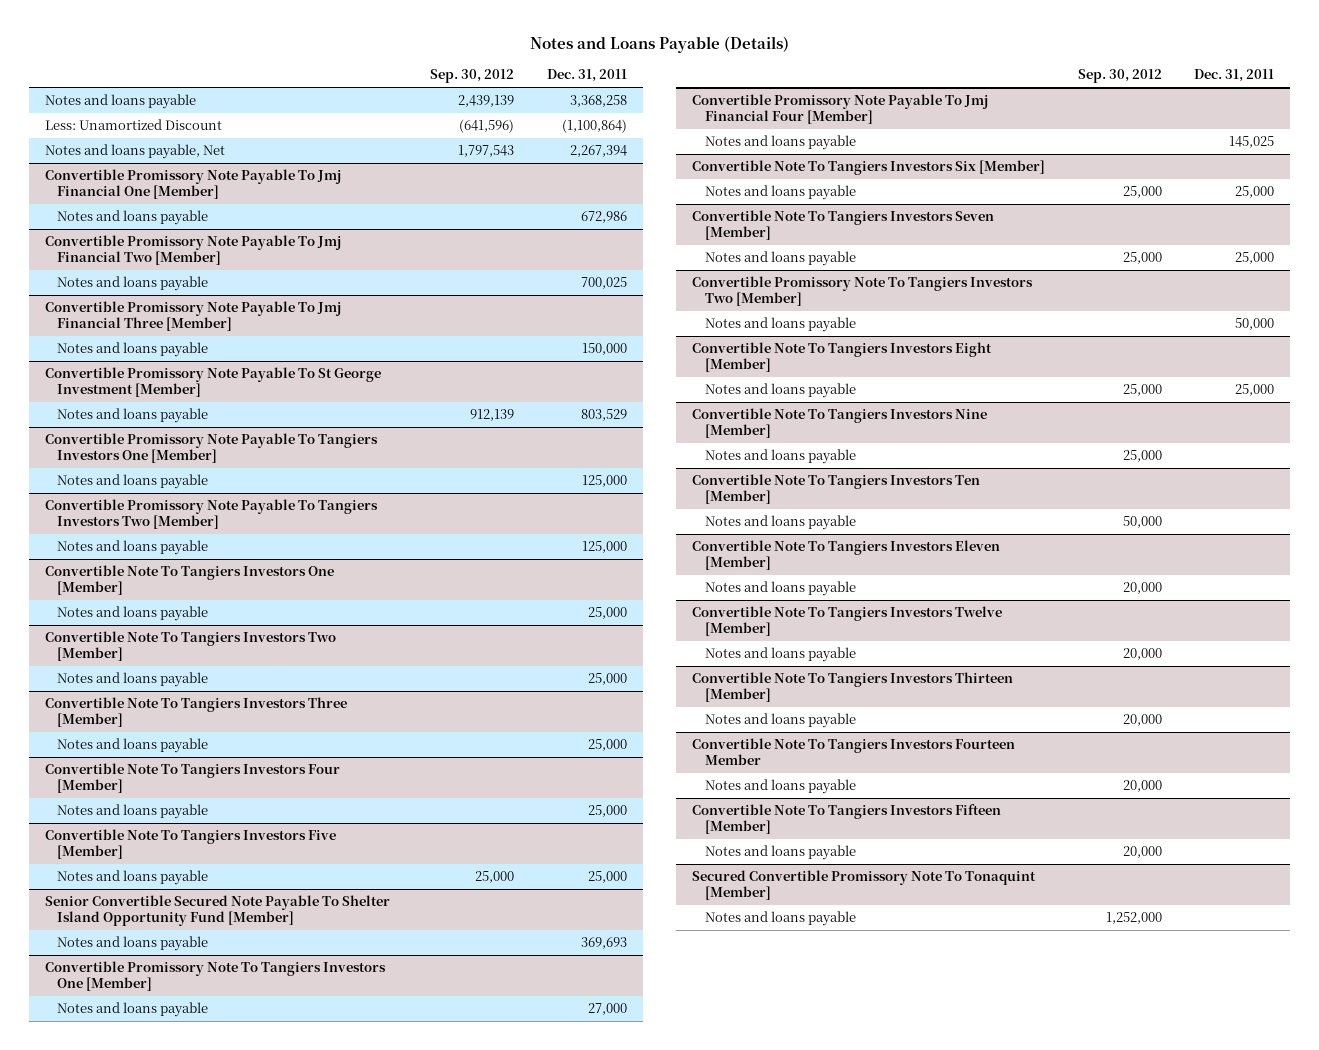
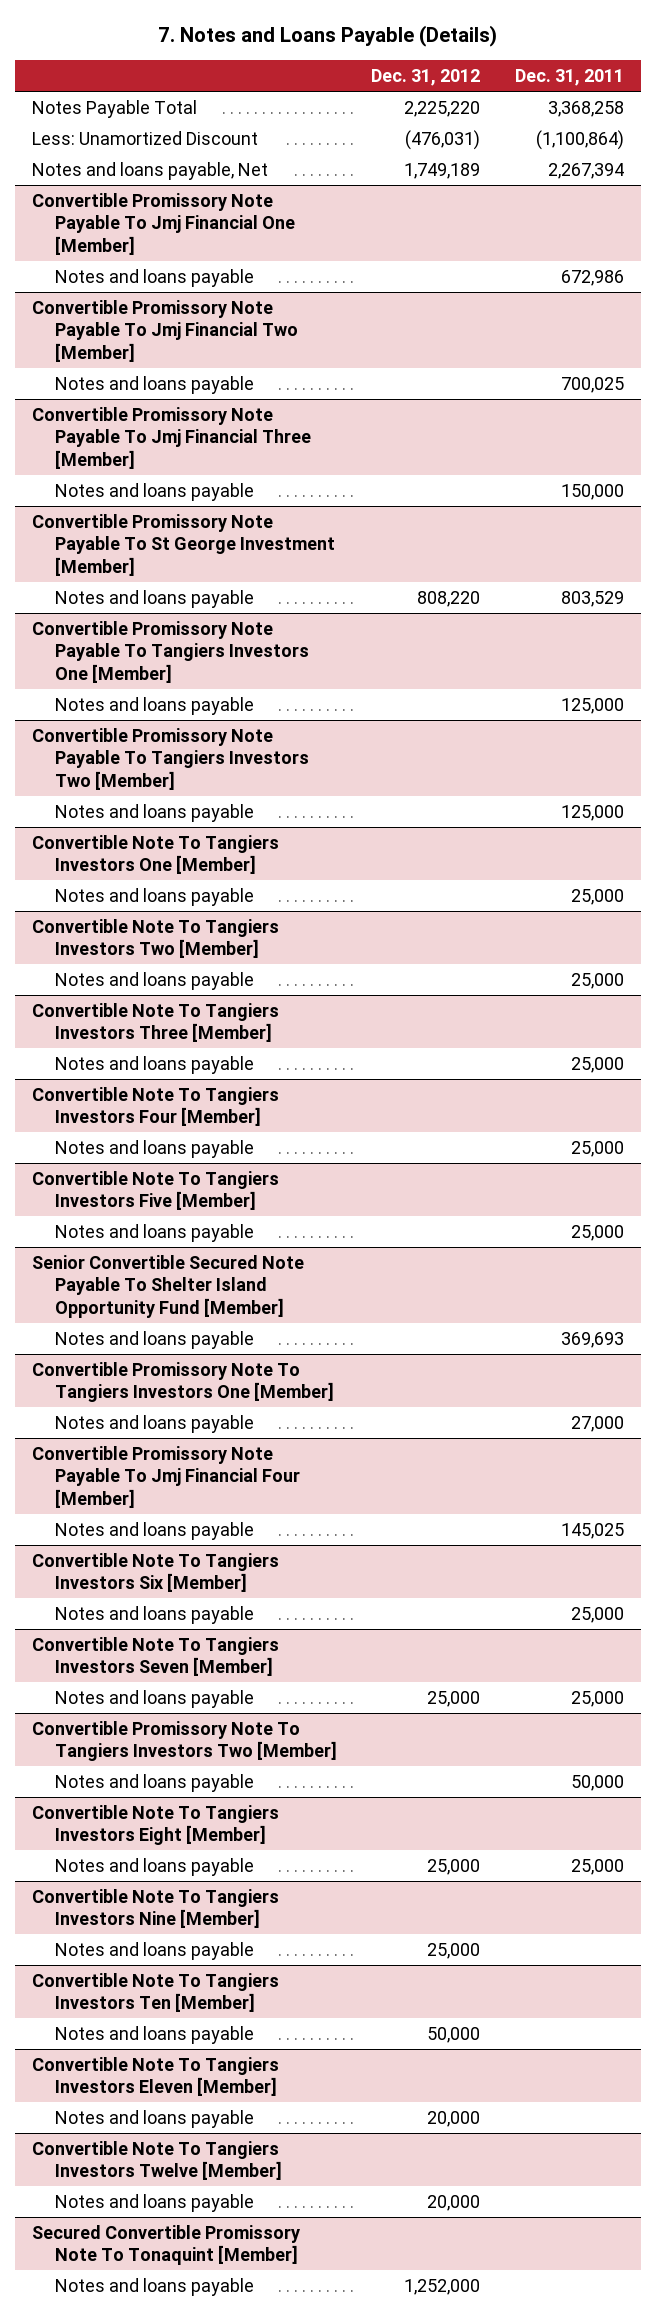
- Notes and Loans Payable (Details)
+ 7. Notes and Loans Payable (Details)
- | Sep. 30, 2012 | Dec. 31, 2011
+ | Dec. 31, 2012 | Dec. 31, 2011
- Notes and loans payable | 2,439,139 | 3,368,258
+ Notes Payable Total | 2,225,220 | 3,368,258
- Convertible Note To Tangiers Investors Thirteen [Member]
- Notes and loans payable | 20,000 |
- Convertible Note To Tangiers Investors Fourteen Member
- Notes and loans payable | 20,000 |
- Convertible Note To Tangiers Investors Fifteen [Member]
- Notes and loans payable | 20,000 |

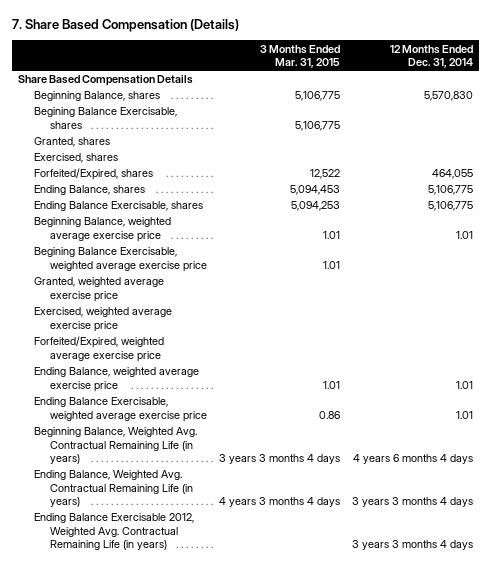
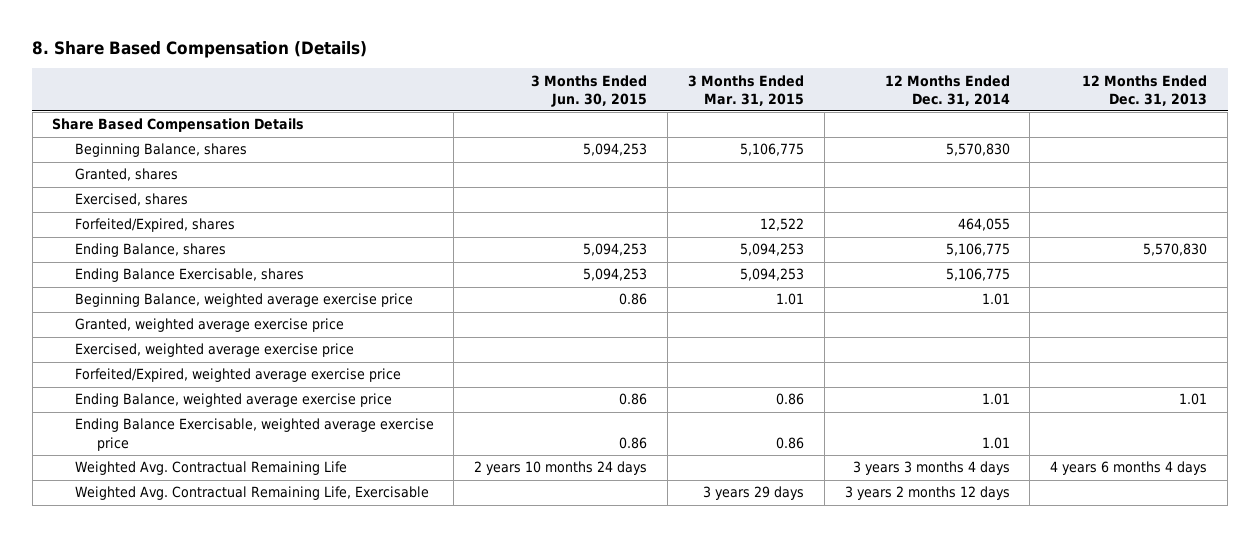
- 7. Share Based Compensation (Details)
+ 8. Share Based Compensation (Details)
- | 3 Months Ended Mar. 31, 2015 | 12 Months Ended Dec. 31, 2014
+ | 3 Months Ended Jun. 30, 2015 | 3 Months Ended Mar. 31, 2015 | 12 Months Ended Dec. 31, 2014 | 12 Months Ended Dec. 31, 2013
- Begining Balance Exercisable, shares | 5,106,775 |
- Ending Balance, shares | 5,094,453 | 5,106,775
+ Ending Balance, shares | 5,094,253 | 5,094,253 | 5,106,775 | 5,570,830
- Begining Balance Exercisable, weighted average exercise price | 1.01 |
- Ending Balance, weighted average exercise price | 1.01 | 1.01
+ Ending Balance, weighted average exercise price | 0.86 | 0.86 | 1.01 | 1.01
- Beginning Balance, Weighted Avg. Contractual Remaining Life (in years) | 3 years 3 months 4 days | 4 years 6 months 4 days
- Ending Balance, Weighted Avg. Contractual Remaining Life (in years) | 4 years 3 months 4 days | 3 years 3 months 4 days
- Ending Balance Exercisable 2012, Weighted Avg. Contractual Remaining Life (in years) | | 3 years 3 months 4 days
+ Weighted Avg. Contractual Remaining Life | 2 years 10 months 24 days | | 3 years 3 months 4 days | 4 years 6 months 4 days
+ Weighted Avg. Contractual Remaining Life, Exercisable | | 3 years 29 days | 3 years 2 months 12 days |

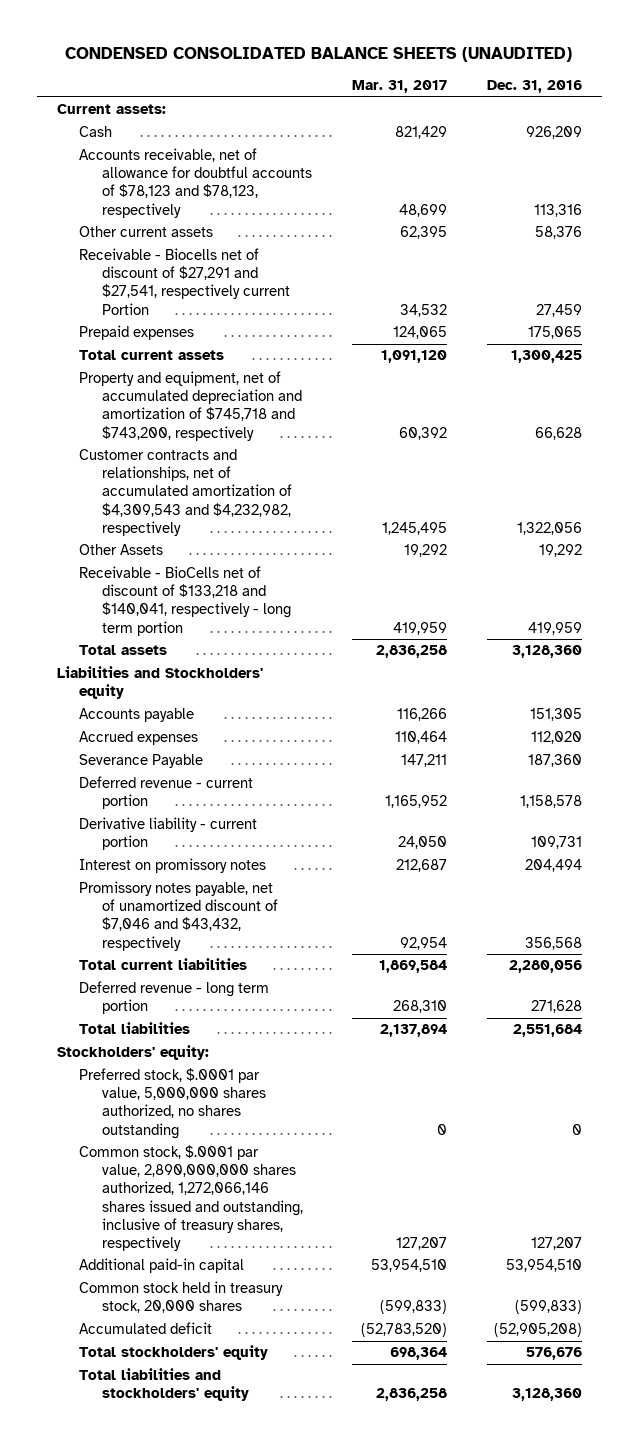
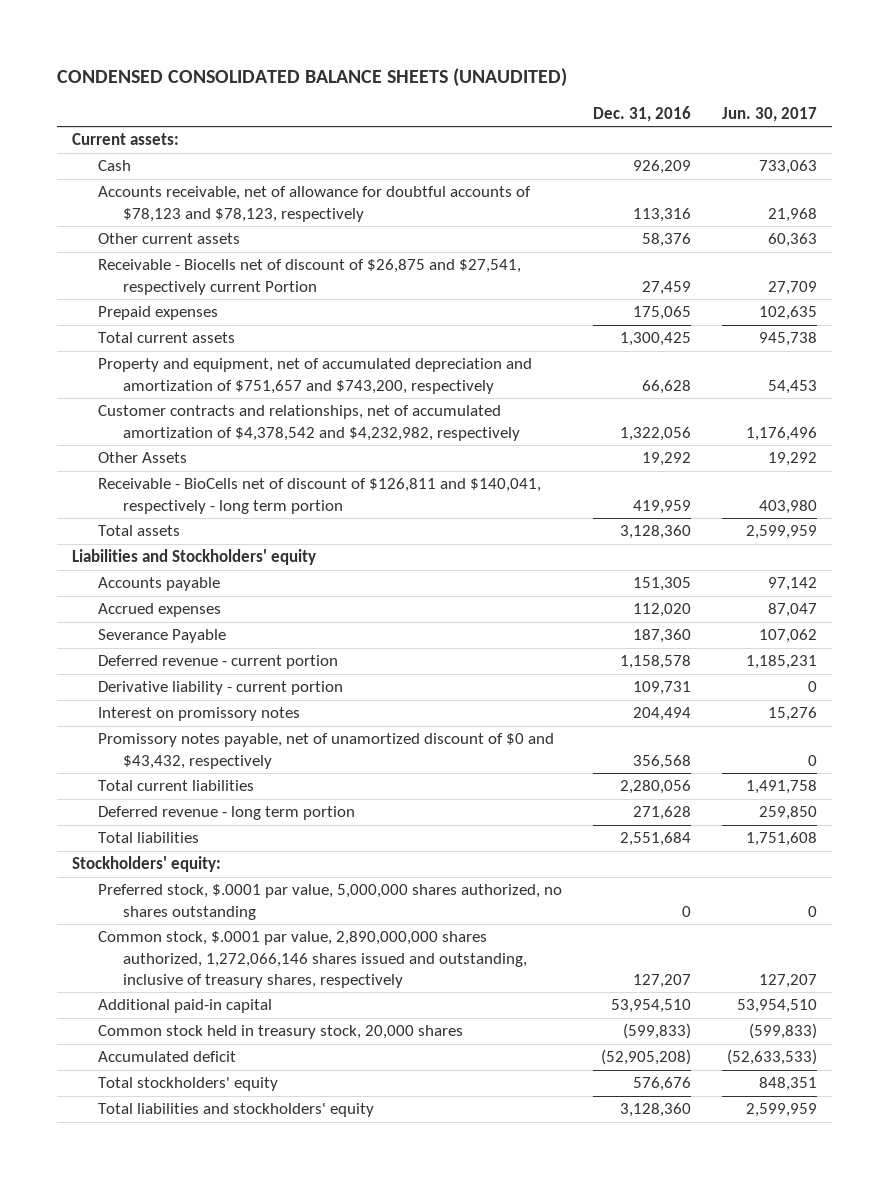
- | Mar. 31, 2017 | Dec. 31, 2016
+ | Dec. 31, 2016 | Jun. 30, 2017
- Receivable - Biocells net of discount of $27,291 and $27,541, respectively current Portion | 34,532 | 27,459
+ Receivable - Biocells net of discount of $26,875 and $27,541, respectively current Portion | 27,459 | 27,709
- Property and equipment, net of accumulated depreciation and amortization of $745,718 and $743,200, respectively | 60,392 | 66,628
- Customer contracts and relationships, net of accumulated amortization of $4,309,543 and $4,232,982, respectively | 1,245,495 | 1,322,056
+ Property and equipment, net of accumulated depreciation and amortization of $751,657 and $743,200, respectively | 66,628 | 54,453
+ Customer contracts and relationships, net of accumulated amortization of $4,378,542 and $4,232,982, respectively | 1,322,056 | 1,176,496
- Receivable - BioCells net of discount of $133,218 and $140,041, respectively - long term portion | 419,959 | 419,959
+ Receivable - BioCells net of discount of $126,811 and $140,041, respectively - long term portion | 419,959 | 403,980
- Promissory notes payable, net of unamortized discount of $7,046 and $43,432, respectively | 92,954 | 356,568
+ Promissory notes payable, net of unamortized discount of $0 and $43,432, respectively | 356,568 | 0

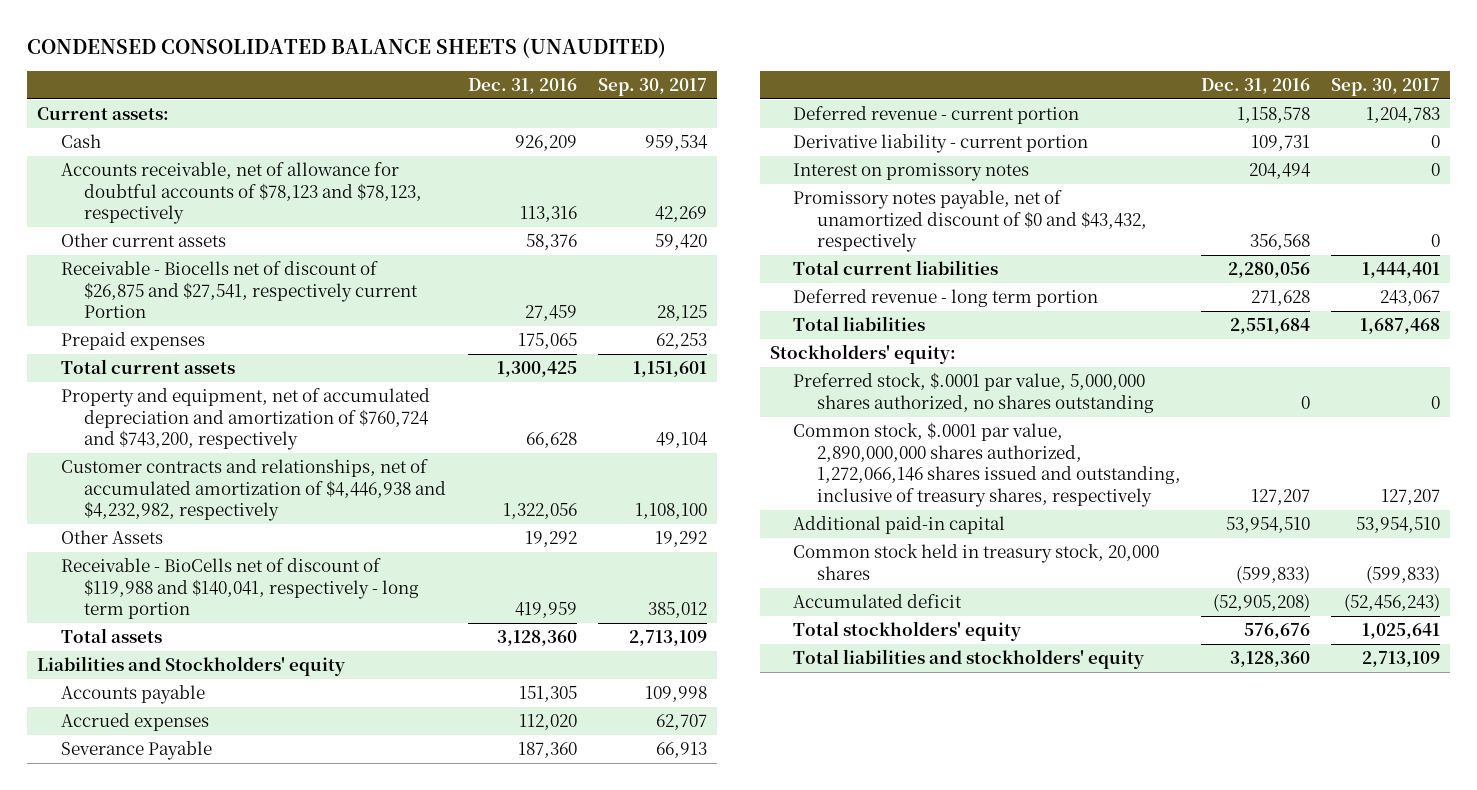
- | Dec. 31, 2016 | Jun. 30, 2017
+ | Dec. 31, 2016 | Sep. 30, 2017
- Property and equipment, net of accumulated depreciation and amortization of $751,657 and $743,200, respectively | 66,628 | 54,453
- Customer contracts and relationships, net of accumulated amortization of $4,378,542 and $4,232,982, respectively | 1,322,056 | 1,176,496
+ Property and equipment, net of accumulated depreciation and amortization of $760,724 and $743,200, respectively | 66,628 | 49,104
+ Customer contracts and relationships, net of accumulated amortization of $4,446,938 and $4,232,982, respectively | 1,322,056 | 1,108,100
- Receivable - BioCells net of discount of $126,811 and $140,041, respectively - long term portion | 419,959 | 403,980
+ Receivable - BioCells net of discount of $119,988 and $140,041, respectively - long term portion | 419,959 | 385,012

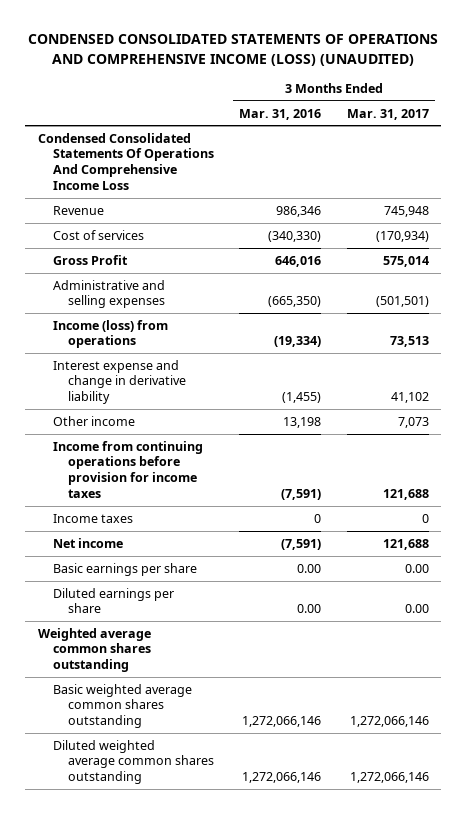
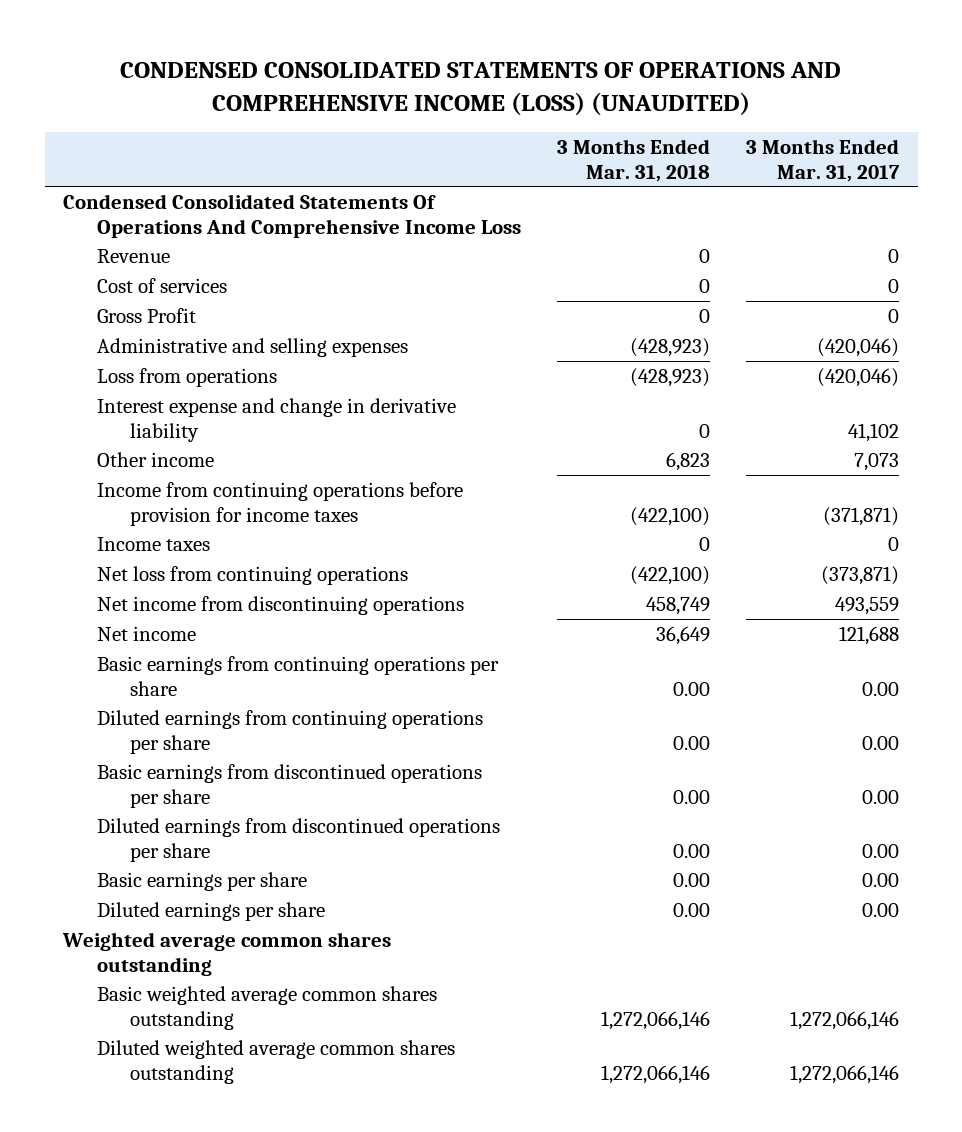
- | 3 Months Ended Mar. 31, 2016 | 3 Months Ended Mar. 31, 2017
+ | 3 Months Ended Mar. 31, 2018 | 3 Months Ended Mar. 31, 2017
- Revenue | 986,346 | 745,948
- Cost of services | (340,330) | (170,934)
- Gross Profit | 646,016 | 575,014
- Administrative and selling expenses | (665,350) | (501,501)
- Income (loss) from operations | (19,334) | 73,513
+ Revenue | 0 | 0
+ Cost of services | 0 | 0
+ Gross Profit | 0 | 0
+ Administrative and selling expenses | (428,923) | (420,046)
+ Loss from operations | (428,923) | (420,046)
- Income from continuing operations before provision for income taxes | (7,591) | 121,688
+ Income from continuing operations before provision for income taxes | (422,100) | (371,871)
+ Net loss from continuing operations | (422,100) | (373,871)
+ Net income from discontinuing operations | 458,749 | 493,559
+ Basic earnings from continuing operations per share | 0.00 | 0.00
+ Diluted earnings from continuing operations per share | 0.00 | 0.00
+ Basic earnings from discontinued operations per share | 0.00 | 0.00
+ Diluted earnings from discontinued operations per share | 0.00 | 0.00

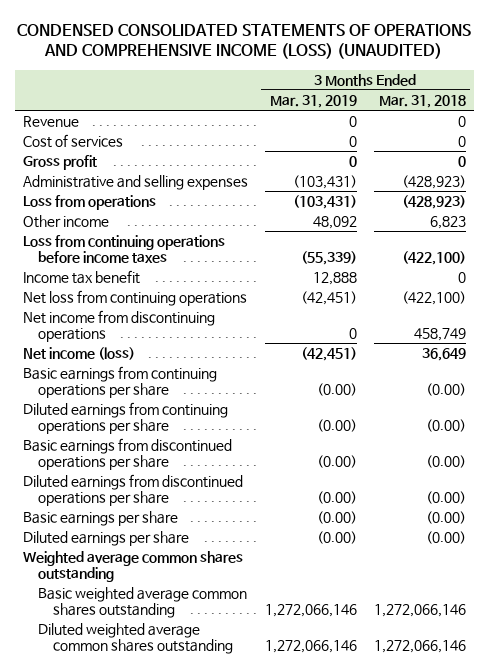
- | 3 Months Ended Mar. 31, 2018 | 3 Months Ended Mar. 31, 2017
+ | 3 Months Ended Mar. 31, 2019 | 3 Months Ended Mar. 31, 2018
- Condensed Consolidated Statements Of Operations And Comprehensive Income Loss
- Gross Profit | 0 | 0
+ Gross profit | 0 | 0
- Interest expense and change in derivative liability | 0 | 41,102
- Income from continuing operations before provision for income taxes | (422,100) | (371,871)
- Income taxes | 0 | 0
+ Loss from continuing operations before income taxes | (55,339) | (422,100)
+ Income tax benefit | 12,888 | 0
- Net income | 36,649 | 121,688
- Basic earnings from continuing operations per share | 0.00 | 0.00
- Diluted earnings from continuing operations per share | 0.00 | 0.00
- Basic earnings from discontinued operations per share | 0.00 | 0.00
- Diluted earnings from discontinued operations per share | 0.00 | 0.00
- Basic earnings per share | 0.00 | 0.00
- Diluted earnings per share | 0.00 | 0.00
+ Net income (loss) | (42,451) | 36,649
+ Basic earnings from continuing operations per share | (0.00) | (0.00)
+ Diluted earnings from continuing operations per share | (0.00) | (0.00)
+ Basic earnings from discontinued operations per share | (0.00) | (0.00)
+ Diluted earnings from discontinued operations per share | (0.00) | (0.00)
+ Basic earnings per share | (0.00) | (0.00)
+ Diluted earnings per share | (0.00) | (0.00)

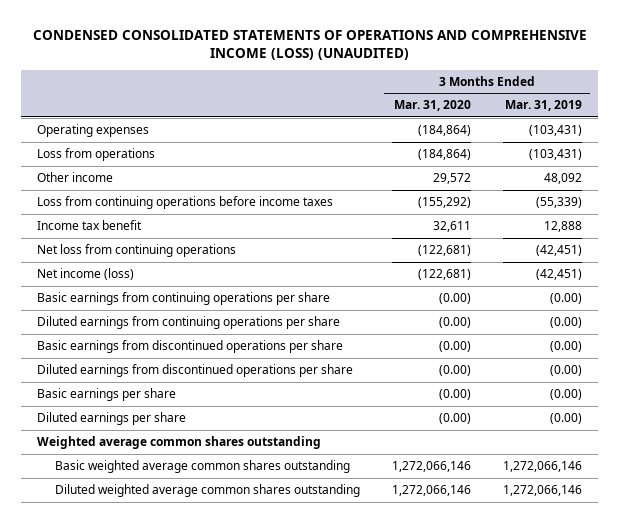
- | 3 Months Ended Mar. 31, 2019 | 3 Months Ended Mar. 31, 2018
+ | 3 Months Ended Mar. 31, 2020 | 3 Months Ended Mar. 31, 2019
- Revenue | 0 | 0
- Cost of services | 0 | 0
- Gross profit | 0 | 0
- Administrative and selling expenses | (103,431) | (428,923)
+ Operating expenses | (184,864) | (103,431)
- Net income from discontinuing operations | 0 | 458,749

